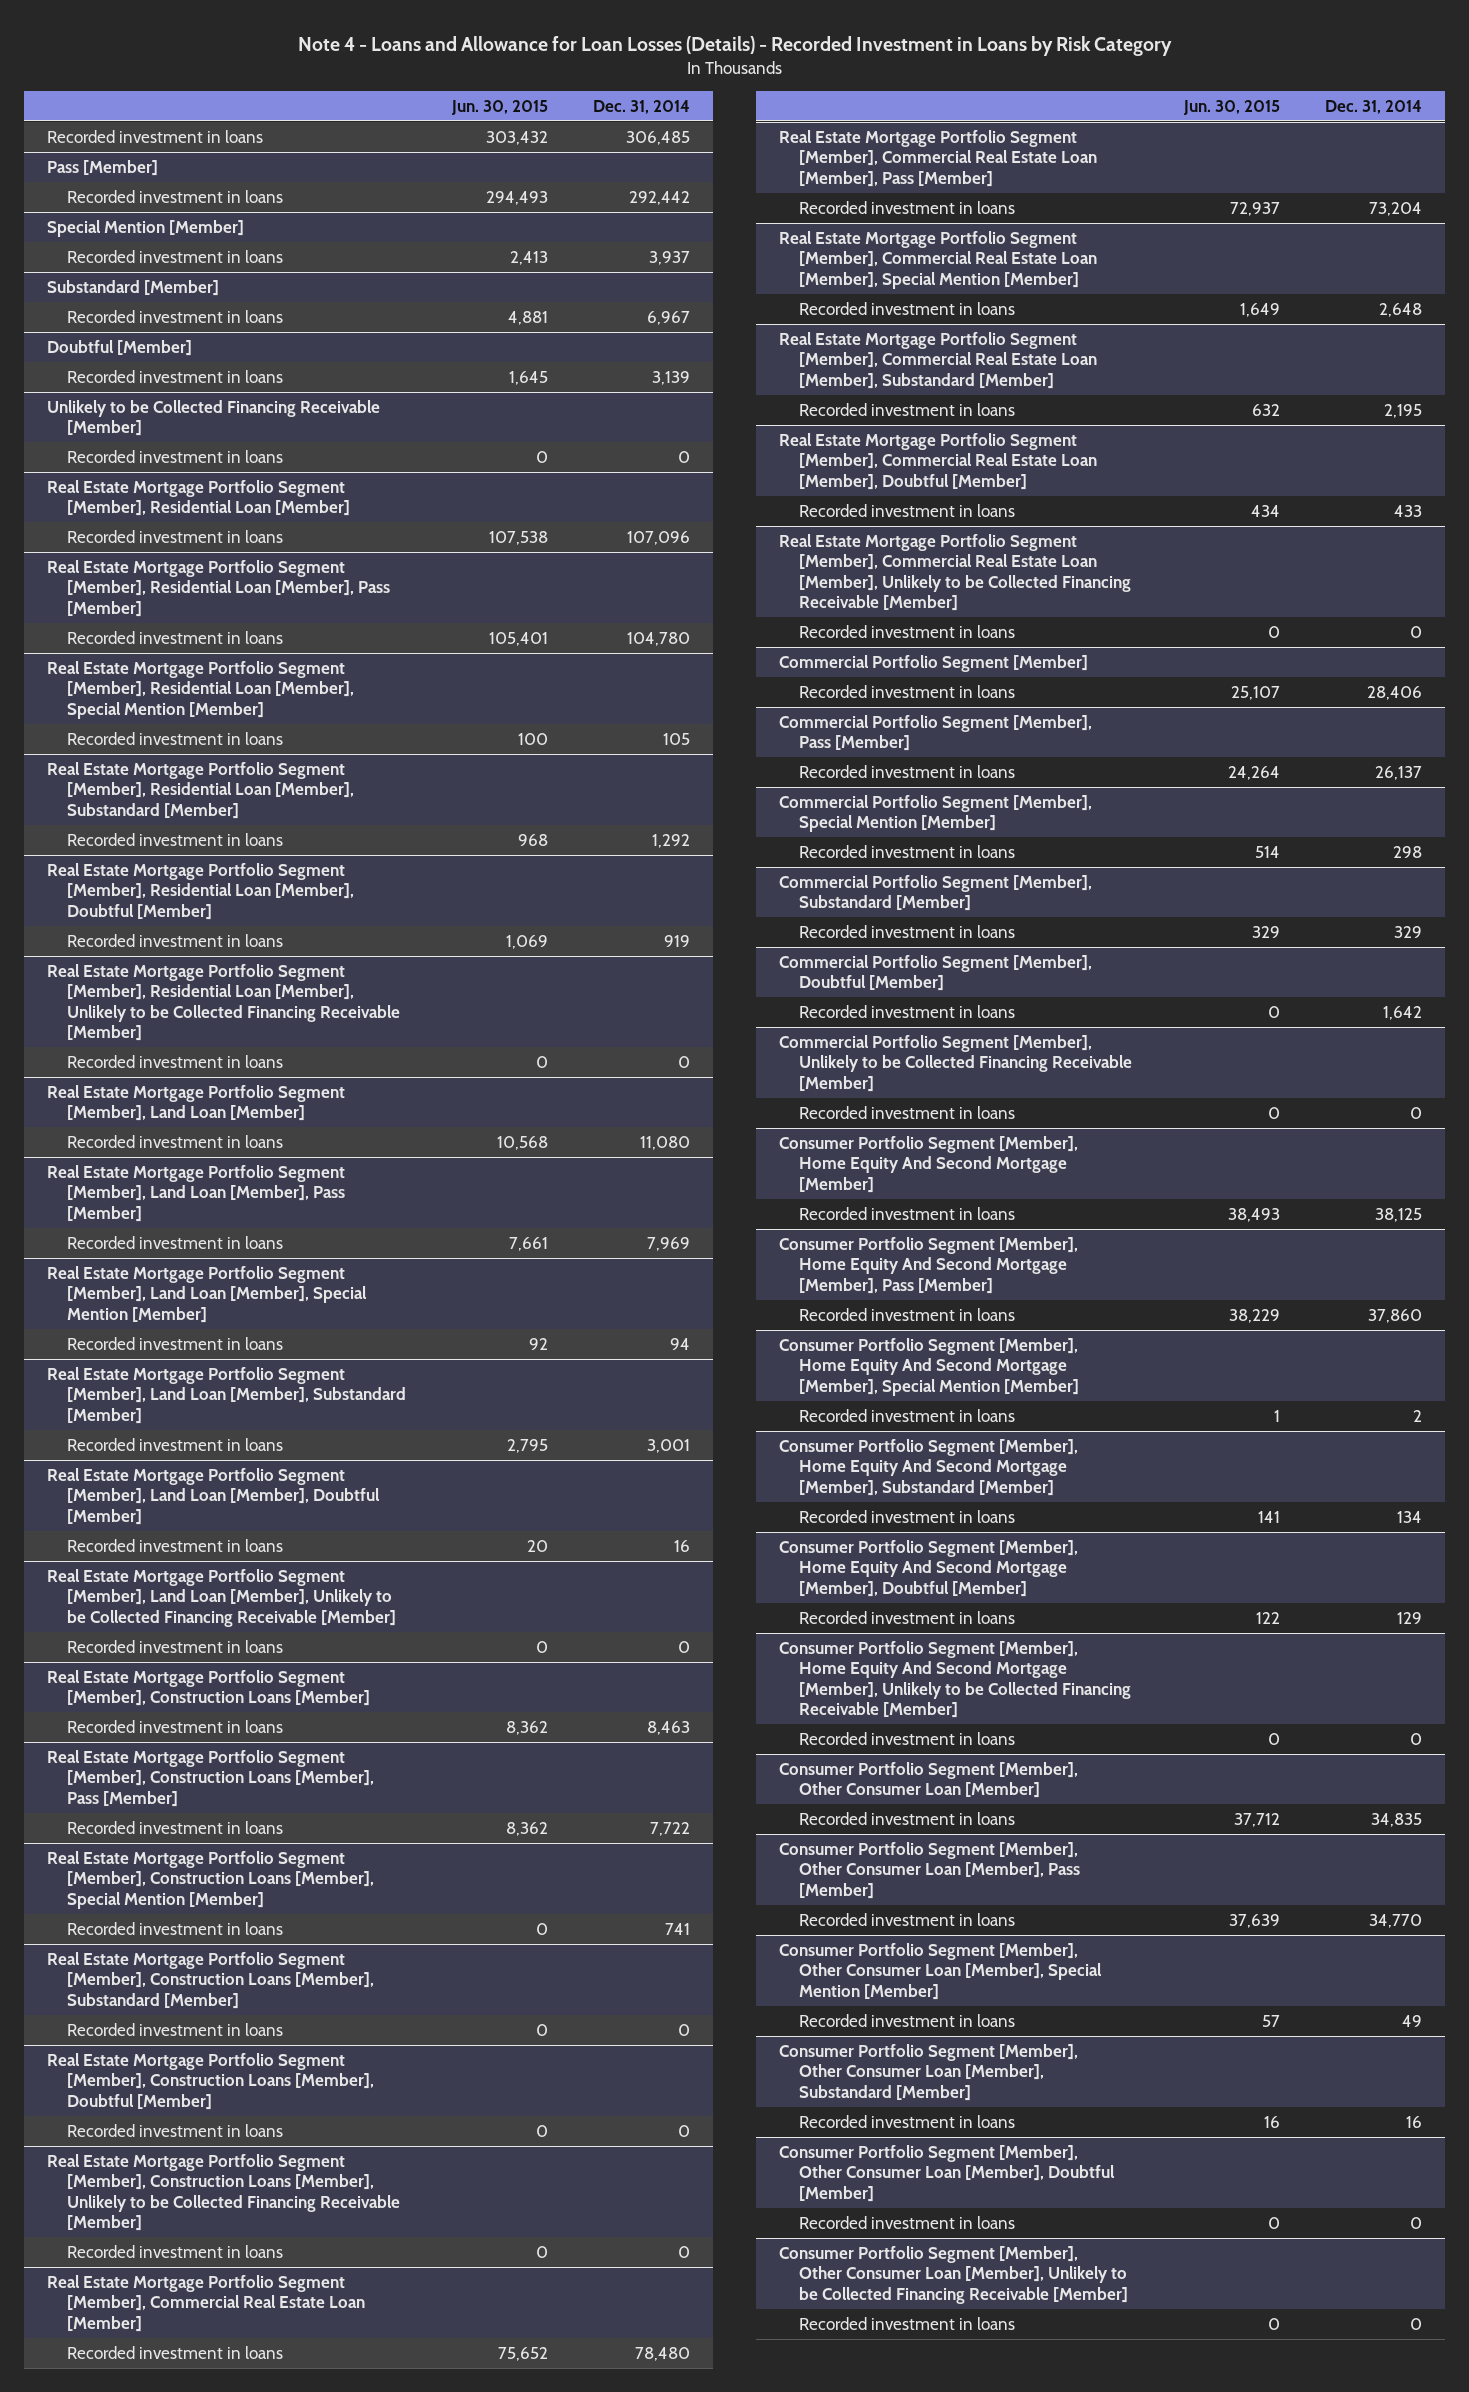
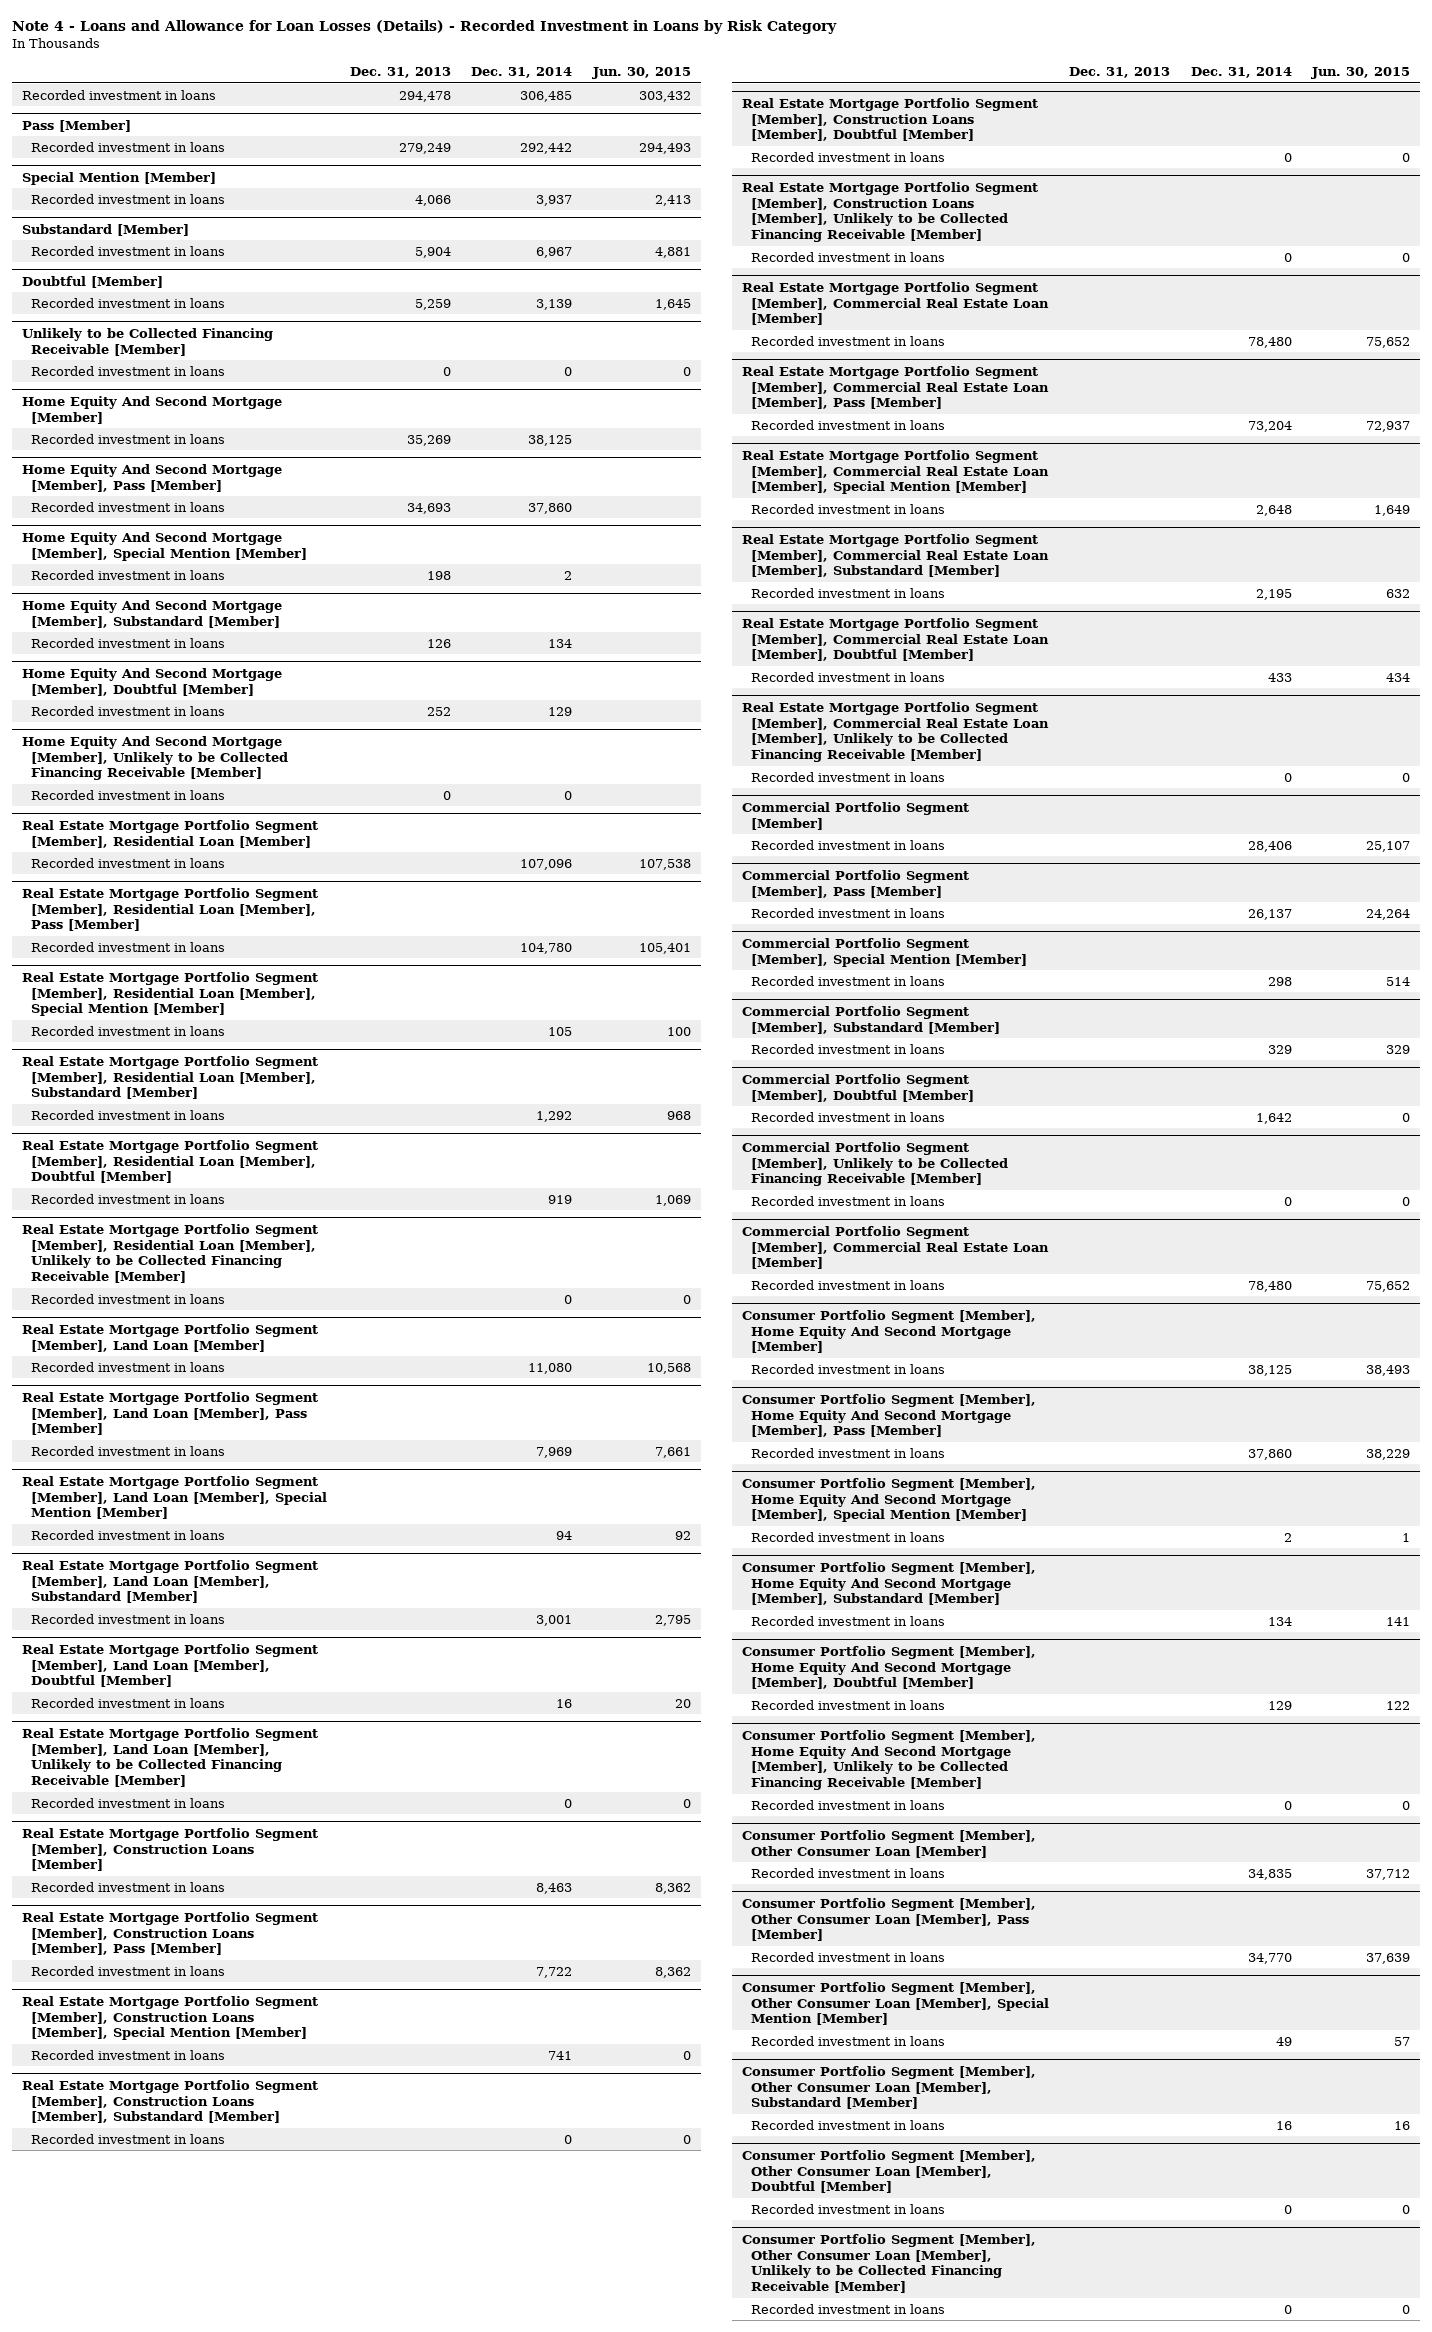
- | Jun. 30, 2015 | Dec. 31, 2014
+ | Dec. 31, 2013 | Dec. 31, 2014 | Jun. 30, 2015
+ Home Equity And Second Mortgage [Member]
+ Recorded investment in loans | 35,269 | 38,125 |
+ Home Equity And Second Mortgage [Member], Pass [Member]
+ Recorded investment in loans | 34,693 | 37,860 |
+ Home Equity And Second Mortgage [Member], Special Mention [Member]
+ Recorded investment in loans | 198 | 2 |
+ Home Equity And Second Mortgage [Member], Substandard [Member]
+ Recorded investment in loans | 126 | 134 |
+ Home Equity And Second Mortgage [Member], Doubtful [Member]
+ Recorded investment in loans | 252 | 129 |
+ Home Equity And Second Mortgage [Member], Unlikely to be Collected Financing Receivable [Member]
+ Recorded investment in loans | 0 | 0 |
+ Commercial Portfolio Segment [Member], Commercial Real Estate Loan [Member]
+ Recorded investment in loans | | 78,480 | 75,652

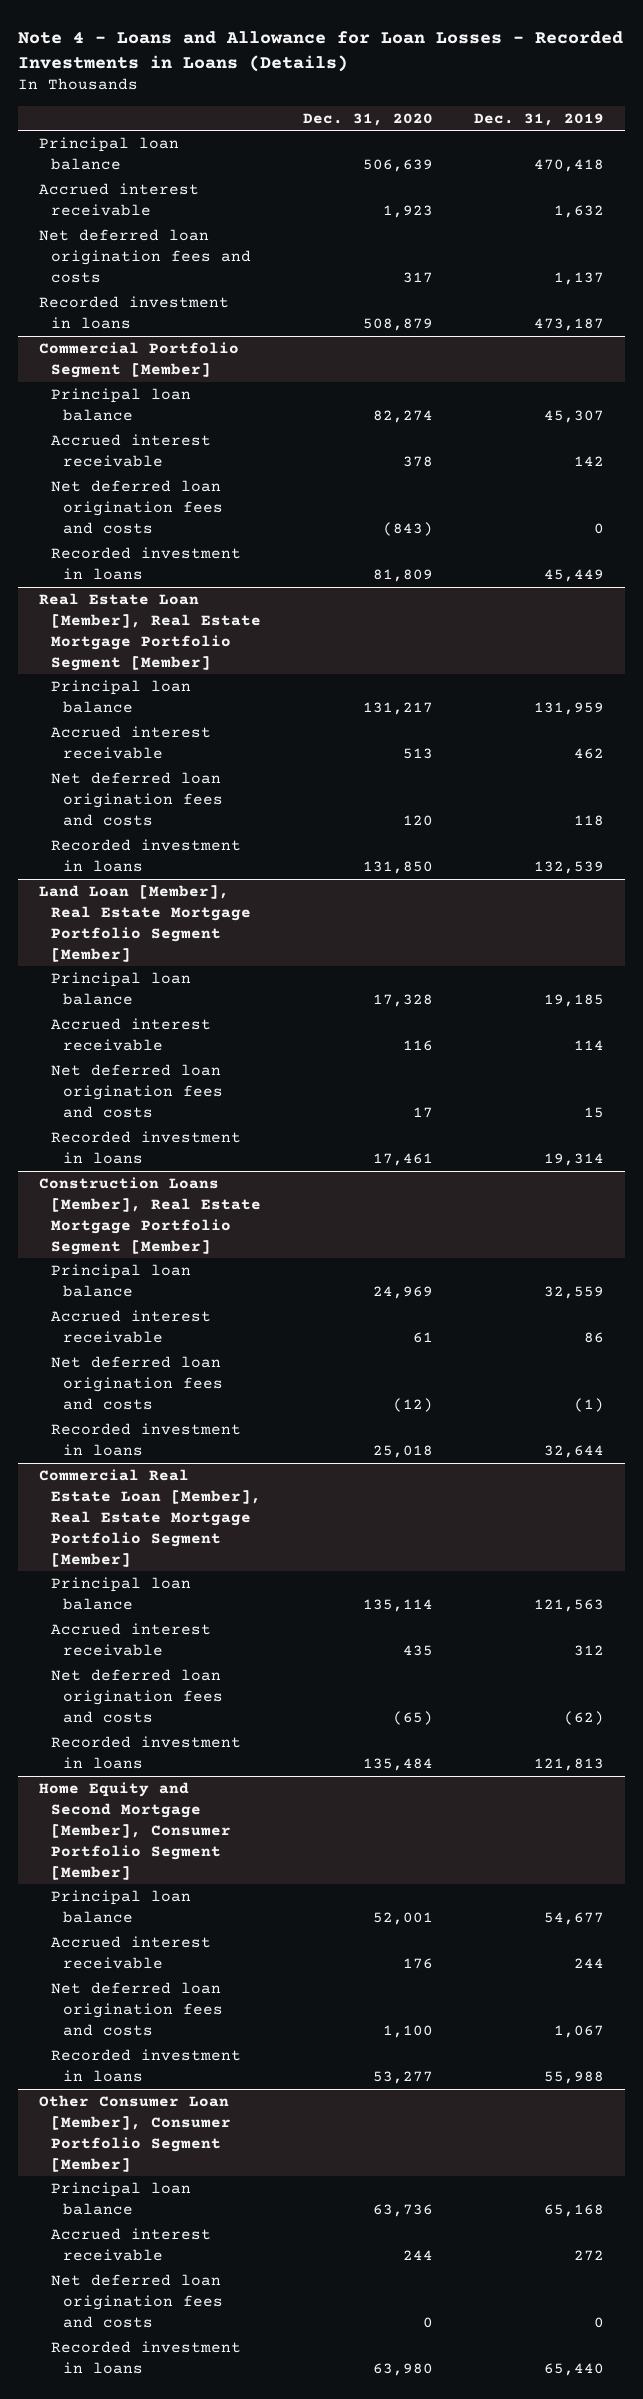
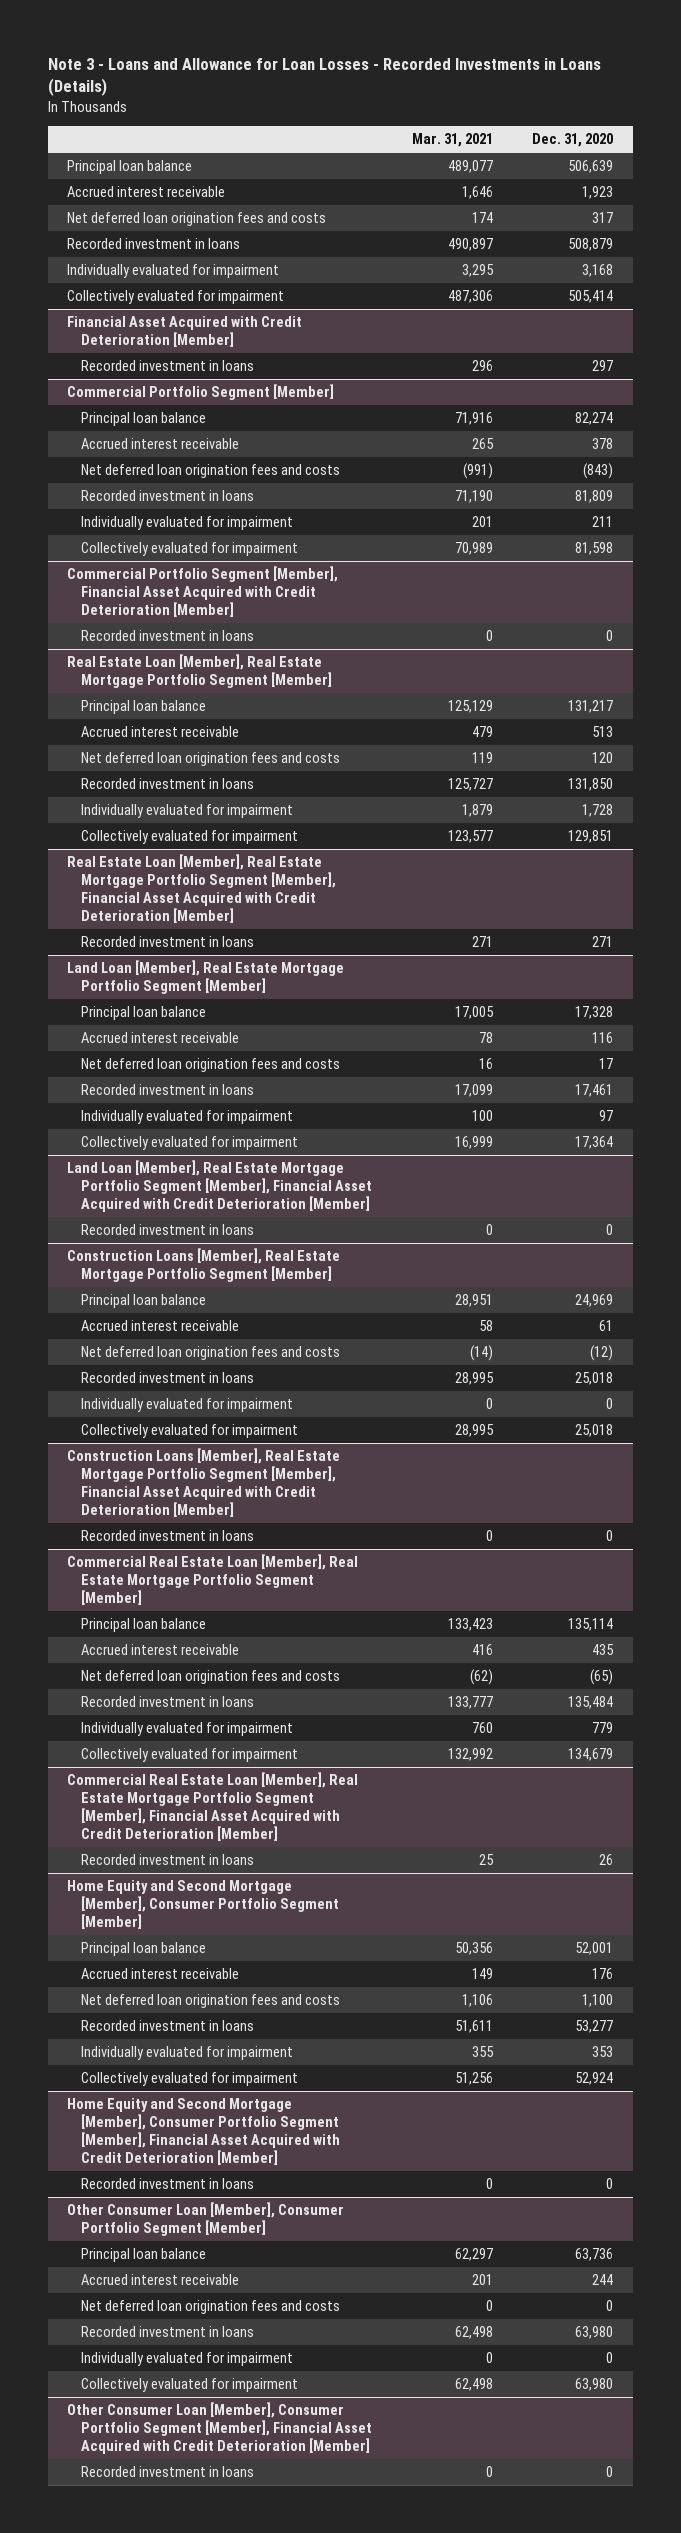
- Note 4 - Loans and Allowance for Loan Losses - Recorded Investments in Loans (Details)
+ Note 3 - Loans and Allowance for Loan Losses - Recorded Investments in Loans (Details)
- | Dec. 31, 2020 | Dec. 31, 2019
+ | Mar. 31, 2021 | Dec. 31, 2020
+ Individually evaluated for impairment | 3,295 | 3,168
+ Collectively evaluated for impairment | 487,306 | 505,414
+ Financial Asset Acquired with Credit Deterioration [Member]
+ Recorded investment in loans | 296 | 297
@ Commercial Portfolio Segment [Member]
+ Individually evaluated for impairment | 201 | 211
+ Collectively evaluated for impairment | 70,989 | 81,598
+ Commercial Portfolio Segment [Member], Financial Asset Acquired with Credit Deterioration [Member]
+ Recorded investment in loans | 0 | 0
@ Real Estate Loan [Member], Real Estate Mortgage Portfolio Segment [Member]
+ Individually evaluated for impairment | 1,879 | 1,728
+ Collectively evaluated for impairment | 123,577 | 129,851
+ Real Estate Loan [Member], Real Estate Mortgage Portfolio Segment [Member], Financial Asset Acquired with Credit Deterioration [Member]
+ Recorded investment in loans | 271 | 271
@ Land Loan [Member], Real Estate Mortgage Portfolio Segment [Member]
+ Individually evaluated for impairment | 100 | 97
+ Collectively evaluated for impairment | 16,999 | 17,364
+ Land Loan [Member], Real Estate Mortgage Portfolio Segment [Member], Financial Asset Acquired with Credit Deterioration [Member]
+ Recorded investment in loans | 0 | 0
@ Construction Loans [Member], Real Estate Mortgage Portfolio Segment [Member]
+ Individually evaluated for impairment | 0 | 0
+ Collectively evaluated for impairment | 28,995 | 25,018
+ Construction Loans [Member], Real Estate Mortgage Portfolio Segment [Member], Financial Asset Acquired with Credit Deterioration [Member]
+ Recorded investment in loans | 0 | 0
@ Commercial Real Estate Loan [Member], Real Estate Mortgage Portfolio Segment [Member]
+ Individually evaluated for impairment | 760 | 779
+ Collectively evaluated for impairment | 132,992 | 134,679
+ Commercial Real Estate Loan [Member], Real Estate Mortgage Portfolio Segment [Member], Financial Asset Acquired with Credit Deterioration [Member]
+ Recorded investment in loans | 25 | 26
@ Home Equity and Second Mortgage [Member], Consumer Portfolio Segment [Member]
+ Individually evaluated for impairment | 355 | 353
+ Collectively evaluated for impairment | 51,256 | 52,924
+ Home Equity and Second Mortgage [Member], Consumer Portfolio Segment [Member], Financial Asset Acquired with Credit Deterioration [Member]
+ Recorded investment in loans | 0 | 0
@ Other Consumer Loan [Member], Consumer Portfolio Segment [Member]
+ Individually evaluated for impairment | 0 | 0
+ Collectively evaluated for impairment | 62,498 | 63,980
+ Other Consumer Loan [Member], Consumer Portfolio Segment [Member], Financial Asset Acquired with Credit Deterioration [Member]
+ Recorded investment in loans | 0 | 0

